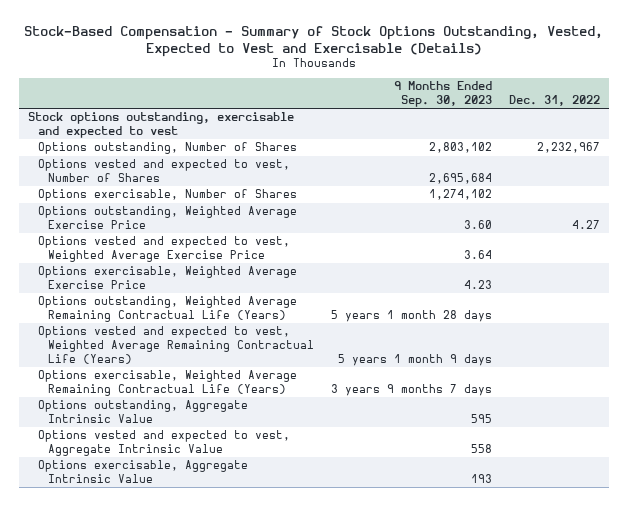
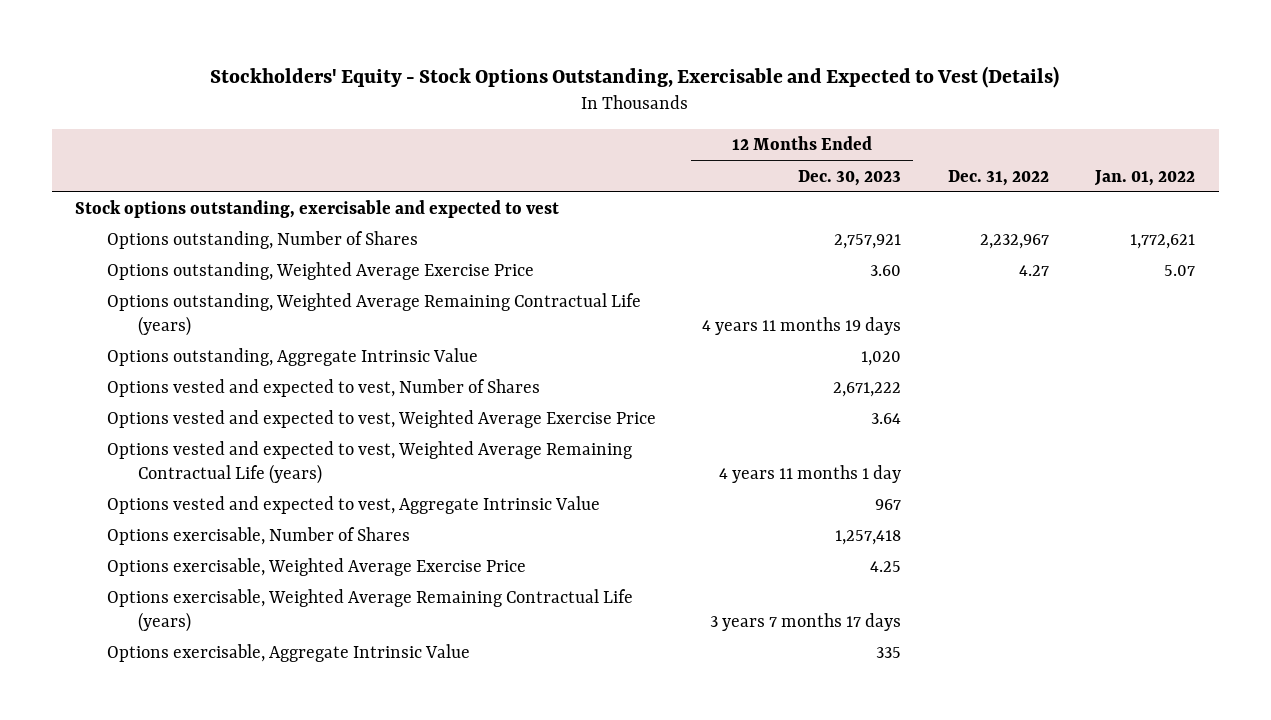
- Stock-Based Compensation - Summary of Stock Options Outstanding, Vested, Expected to Vest and Exercisable (Details)
+ Stockholders' Equity - Stock Options Outstanding, Exercisable and Expected to Vest (Details)
- | 9 Months Ended Sep. 30, 2023 | Dec. 31, 2022
+ | 12 Months Ended Dec. 30, 2023 | Dec. 31, 2022 | Jan. 01, 2022
- Options outstanding, Weighted Average Remaining Contractual Life (Years) | 5 years 1 month 28 days |
- Options vested and expected to vest, Weighted Average Remaining Contractual Life (Years) | 5 years 1 month 9 days |
- Options exercisable, Weighted Average Remaining Contractual Life (Years) | 3 years 9 months 7 days |
+ Options outstanding, Weighted Average Remaining Contractual Life (years) | 4 years 11 months 19 days | |
moved down: Options vested and expected to vest, Number of Shares | 2,671,222 | |
moved down: Options vested and expected to vest, Weighted Average Exercise Price | 3.64 | |
+ Options vested and expected to vest, Weighted Average Remaining Contractual Life (years) | 4 years 11 months 1 day | |
moved down: Options exercisable, Number of Shares | 1,257,418 | |
moved down: Options exercisable, Weighted Average Exercise Price | 4.25 | |
+ Options exercisable, Weighted Average Remaining Contractual Life (years) | 3 years 7 months 17 days | |

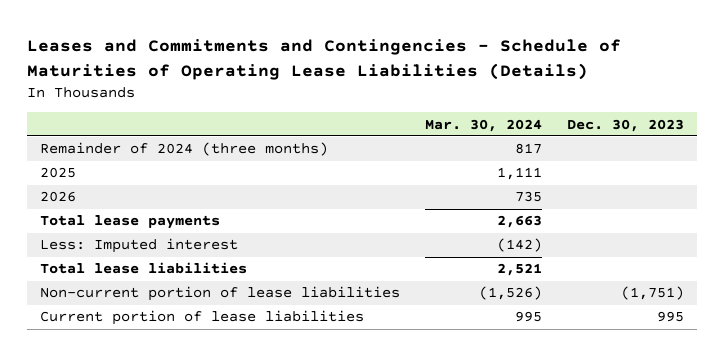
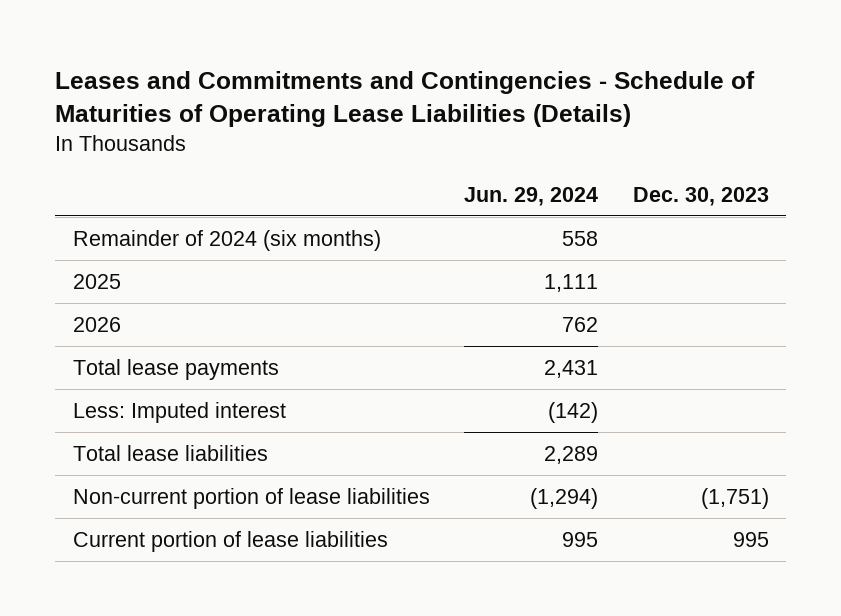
- | Mar. 30, 2024 | Dec. 30, 2023
+ | Jun. 29, 2024 | Dec. 30, 2023
- Remainder of 2024 (three months) | 817 |
+ Remainder of 2024 (six months) | 558 |

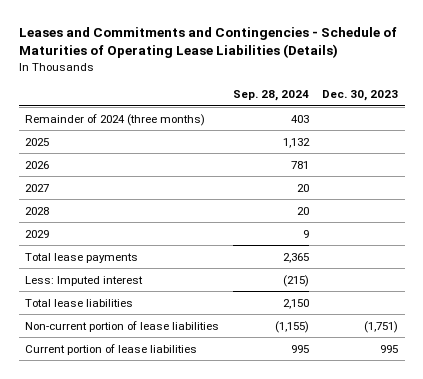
- | Jun. 29, 2024 | Dec. 30, 2023
+ | Sep. 28, 2024 | Dec. 30, 2023
- Remainder of 2024 (six months) | 558 |
+ Remainder of 2024 (three months) | 403 |
+ 2027 | 20 |
+ 2028 | 20 |
+ 2029 | 9 |

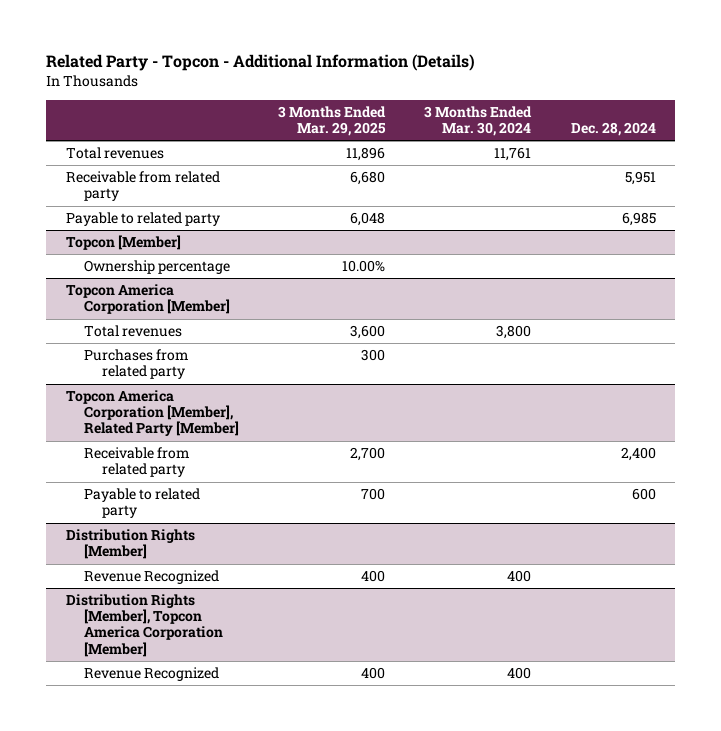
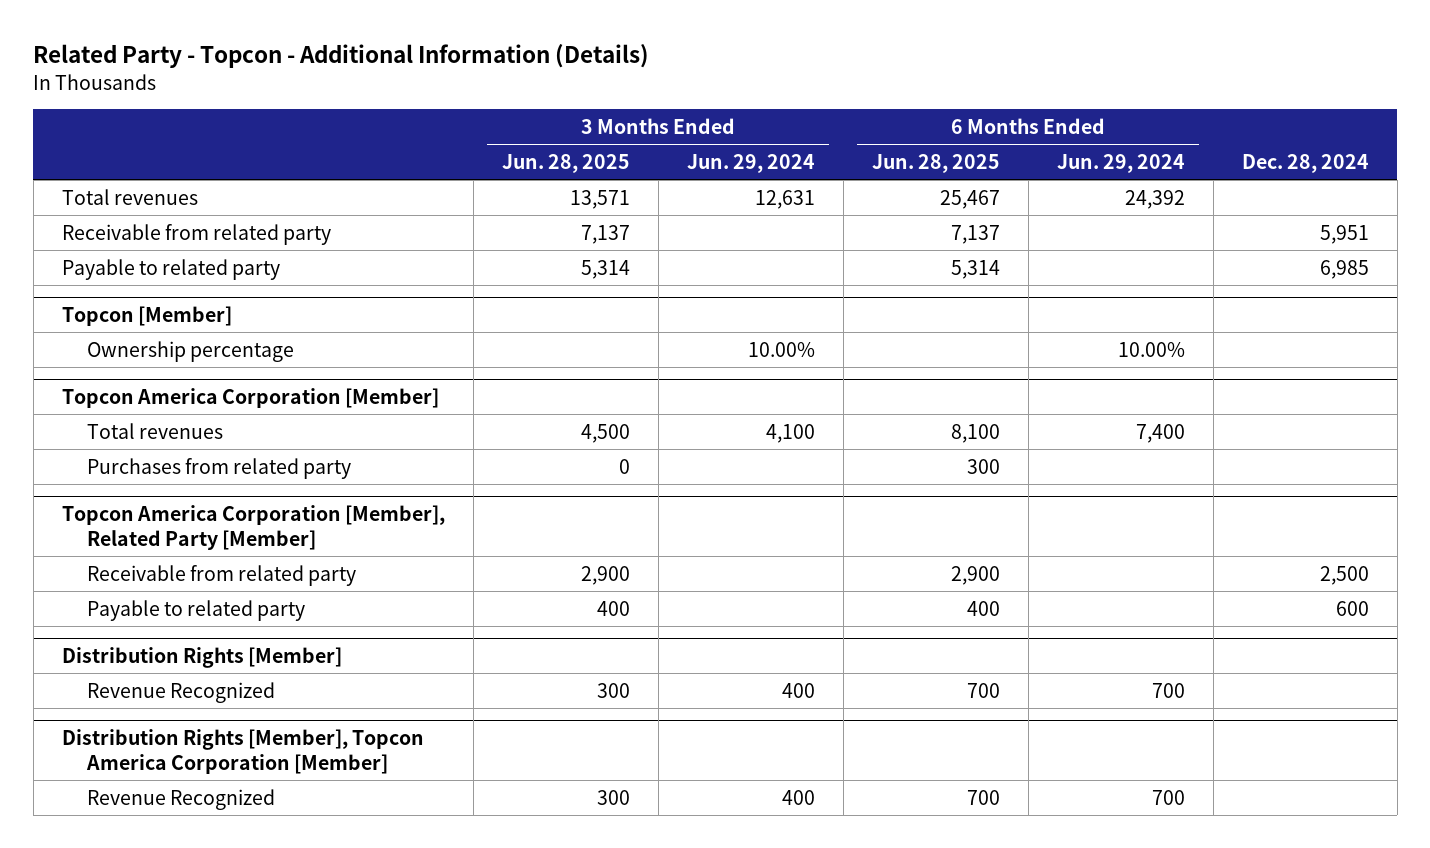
- | 3 Months Ended Mar. 29, 2025 | 3 Months Ended Mar. 30, 2024 | Dec. 28, 2024
+ | 3 Months Ended Jun. 28, 2025 | 3 Months Ended Jun. 29, 2024 | 6 Months Ended Jun. 28, 2025 | 6 Months Ended Jun. 29, 2024 | Dec. 28, 2024
@ Topcon America Corporation [Member], Related Party [Member]
- Receivable from related party | 2,700 | | 2,400
+ Receivable from related party | 2,900 | | 2,900 | | 2,500

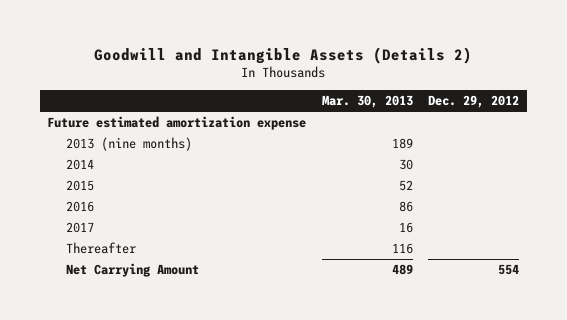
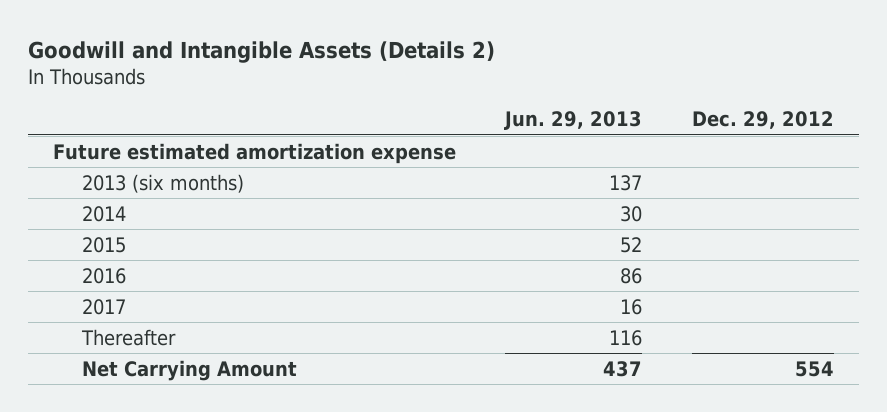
- | Mar. 30, 2013 | Dec. 29, 2012
+ | Jun. 29, 2013 | Dec. 29, 2012
- 2013 (nine months) | 189 |
+ 2013 (six months) | 137 |

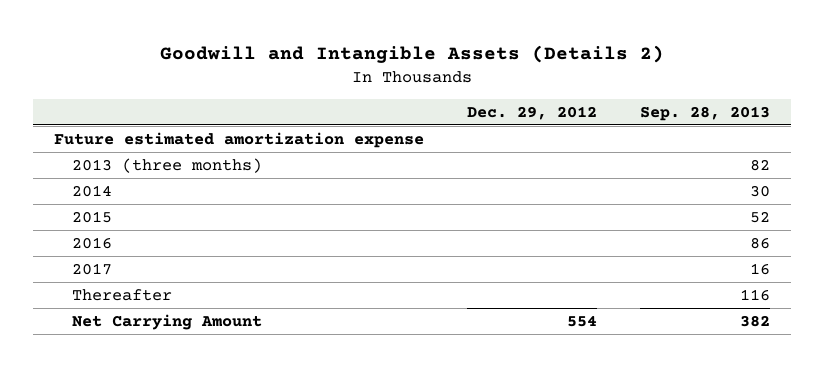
- | Jun. 29, 2013 | Dec. 29, 2012
+ | Dec. 29, 2012 | Sep. 28, 2013
- 2013 (six months) | 137 |
+ 2013 (three months) | | 82

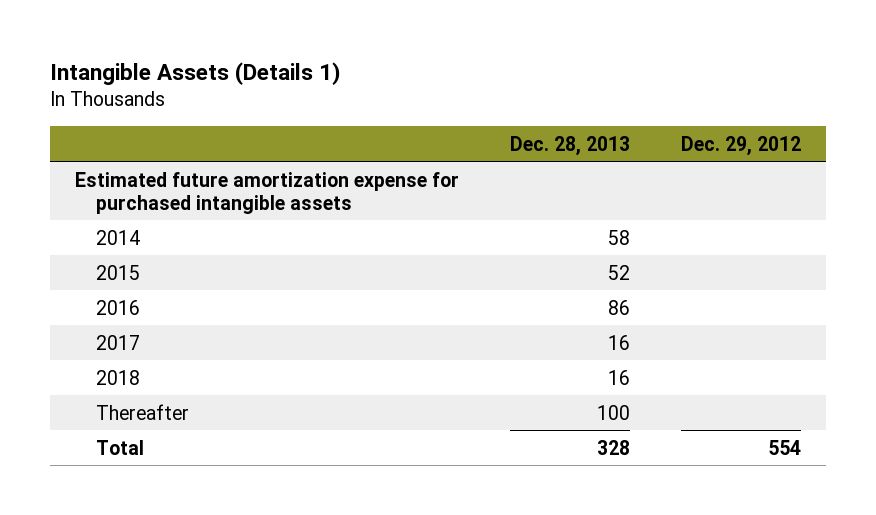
- Goodwill and Intangible Assets (Details 2)
+ Intangible Assets (Details 1)
- | Dec. 29, 2012 | Sep. 28, 2013
+ | Dec. 28, 2013 | Dec. 29, 2012
- Future estimated amortization expense
- 2013 (three months) | | 82
+ Estimated future amortization expense for purchased intangible assets
+ 2018 | 16 |
- Net Carrying Amount | 554 | 382
+ Total | 328 | 554

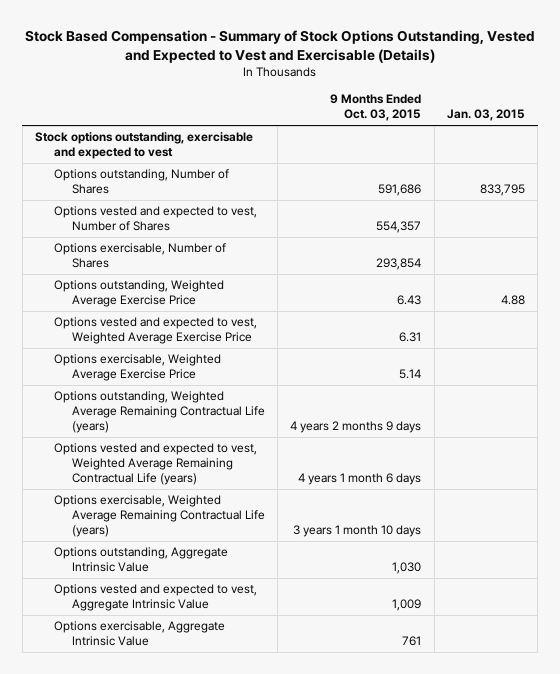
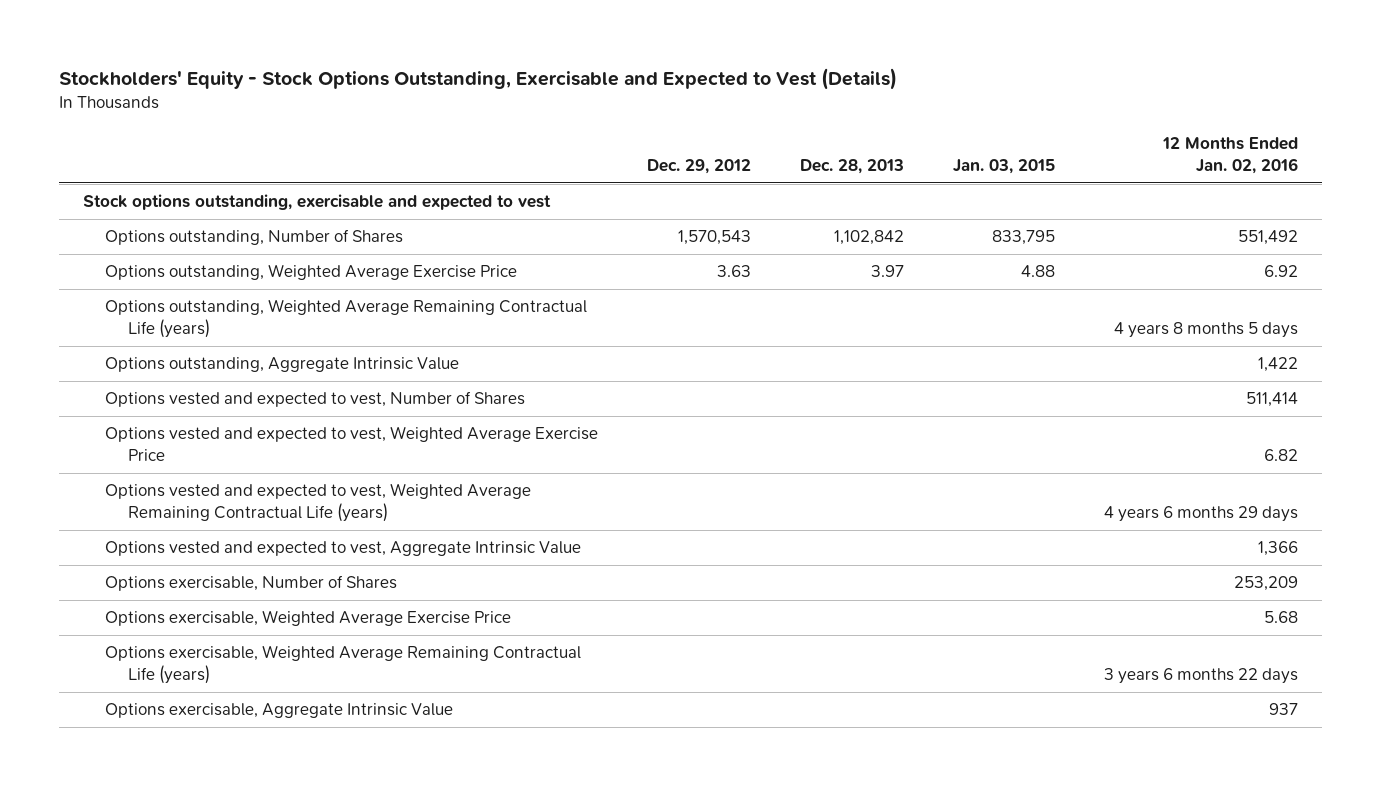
- Stock Based Compensation - Summary of Stock Options Outstanding, Vested and Expected to Vest and Exercisable (Details)
+ Stockholders' Equity - Stock Options Outstanding, Exercisable and Expected to Vest (Details)
- | 9 Months Ended Oct. 03, 2015 | Jan. 03, 2015
+ | Dec. 29, 2012 | Dec. 28, 2013 | Jan. 03, 2015 | 12 Months Ended Jan. 02, 2016
moved down: Options vested and expected to vest, Number of Shares | | | | 511,414
moved down: Options vested and expected to vest, Weighted Average Exercise Price | | | | 6.82
moved down: Options vested and expected to vest, Weighted Average Remaining Contractual Life (years) | | | | 4 years 6 months 29 days
moved down: Options exercisable, Number of Shares | | | | 253,209
moved down: Options exercisable, Weighted Average Exercise Price | | | | 5.68
moved down: Options exercisable, Weighted Average Remaining Contractual Life (years) | | | | 3 years 6 months 22 days

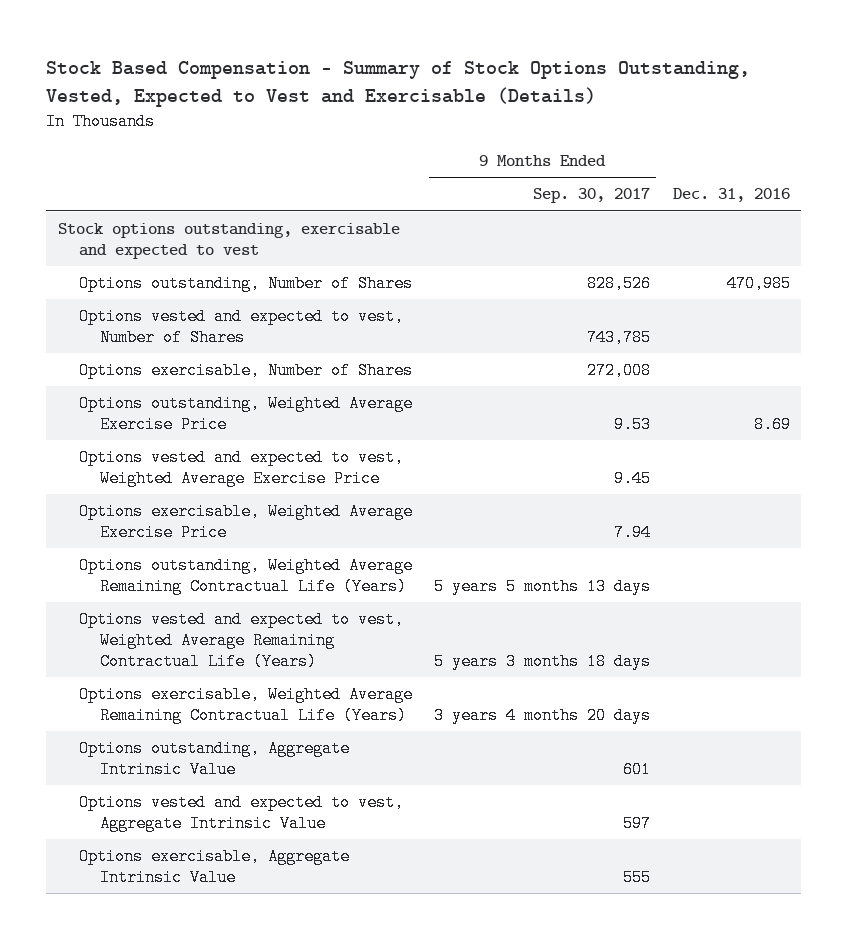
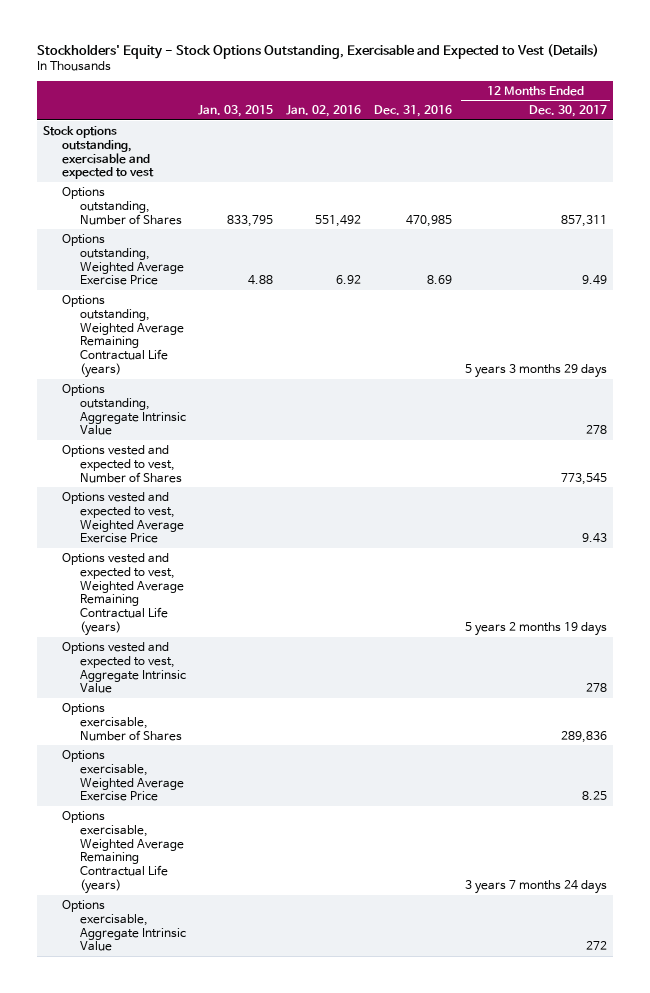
- Stock Based Compensation - Summary of Stock Options Outstanding, Vested, Expected to Vest and Exercisable (Details)
+ Stockholders' Equity - Stock Options Outstanding, Exercisable and Expected to Vest (Details)
- | 9 Months Ended Sep. 30, 2017 | Dec. 31, 2016
+ | Jan. 03, 2015 | Jan. 02, 2016 | Dec. 31, 2016 | 12 Months Ended Dec. 30, 2017
- Options outstanding, Weighted Average Remaining Contractual Life (Years) | 5 years 5 months 13 days |
- Options vested and expected to vest, Weighted Average Remaining Contractual Life (Years) | 5 years 3 months 18 days |
- Options exercisable, Weighted Average Remaining Contractual Life (Years) | 3 years 4 months 20 days |
+ Options outstanding, Weighted Average Remaining Contractual Life (years) | | | | 5 years 3 months 29 days
moved down: Options vested and expected to vest, Number of Shares | | | | 773,545
moved down: Options vested and expected to vest, Weighted Average Exercise Price | | | | 9.43
+ Options vested and expected to vest, Weighted Average Remaining Contractual Life (years) | | | | 5 years 2 months 19 days
moved down: Options exercisable, Number of Shares | | | | 289,836
moved down: Options exercisable, Weighted Average Exercise Price | | | | 8.25
+ Options exercisable, Weighted Average Remaining Contractual Life (years) | | | | 3 years 7 months 24 days

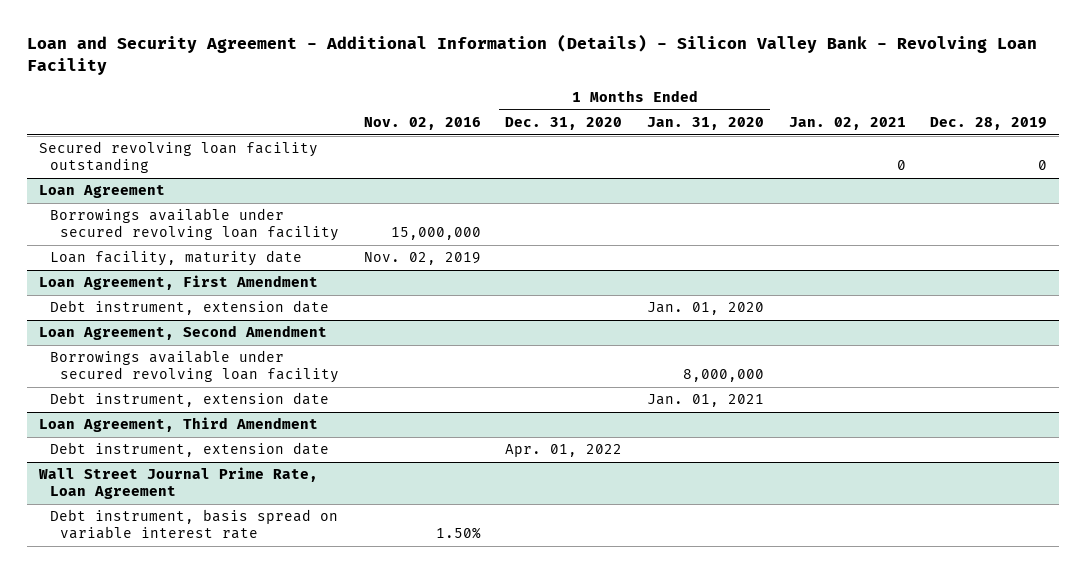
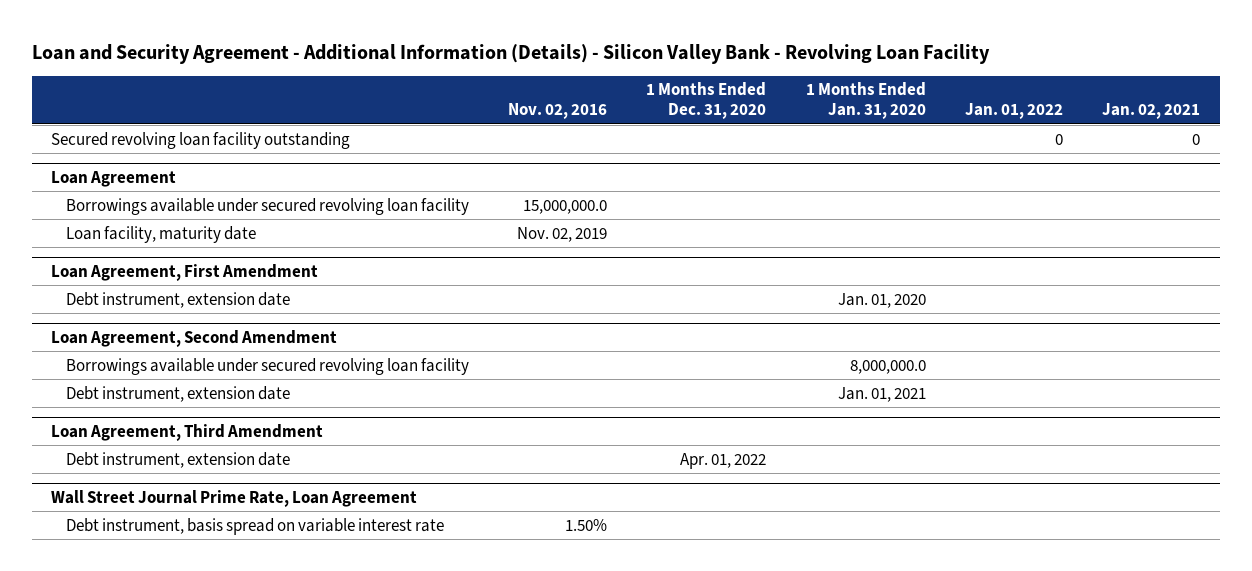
- | Nov. 02, 2016 | 1 Months Ended Dec. 31, 2020 | 1 Months Ended Jan. 31, 2020 | Jan. 02, 2021 | Dec. 28, 2019
+ | Nov. 02, 2016 | 1 Months Ended Dec. 31, 2020 | 1 Months Ended Jan. 31, 2020 | Jan. 01, 2022 | Jan. 02, 2021
@ Loan Agreement
- Borrowings available under secured revolving loan facility | 15,000,000 | | | |
+ Borrowings available under secured revolving loan facility | 15,000,000.0 | | | |
@ Loan Agreement, Second Amendment
- Borrowings available under secured revolving loan facility | | | 8,000,000 | |
+ Borrowings available under secured revolving loan facility | | | 8,000,000.0 | |

